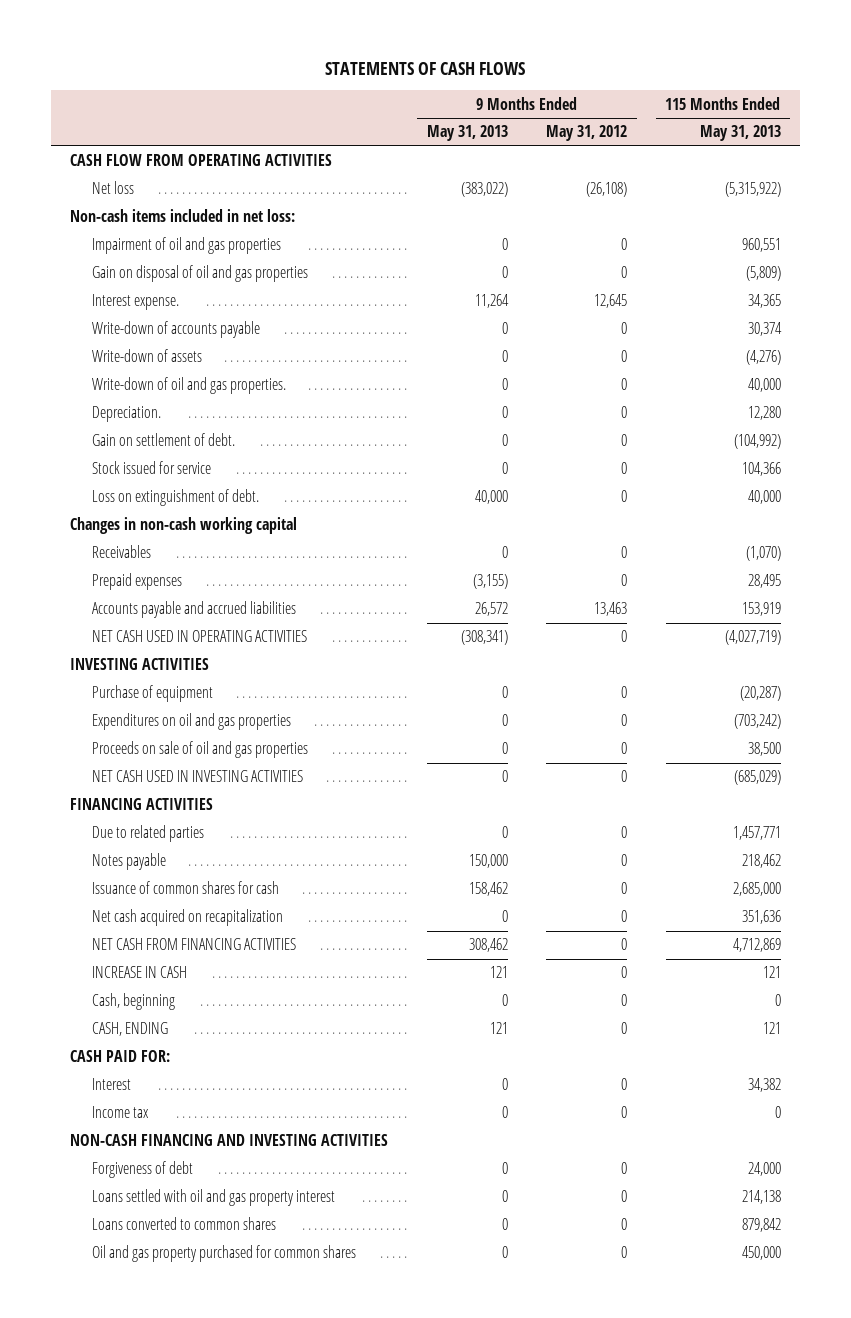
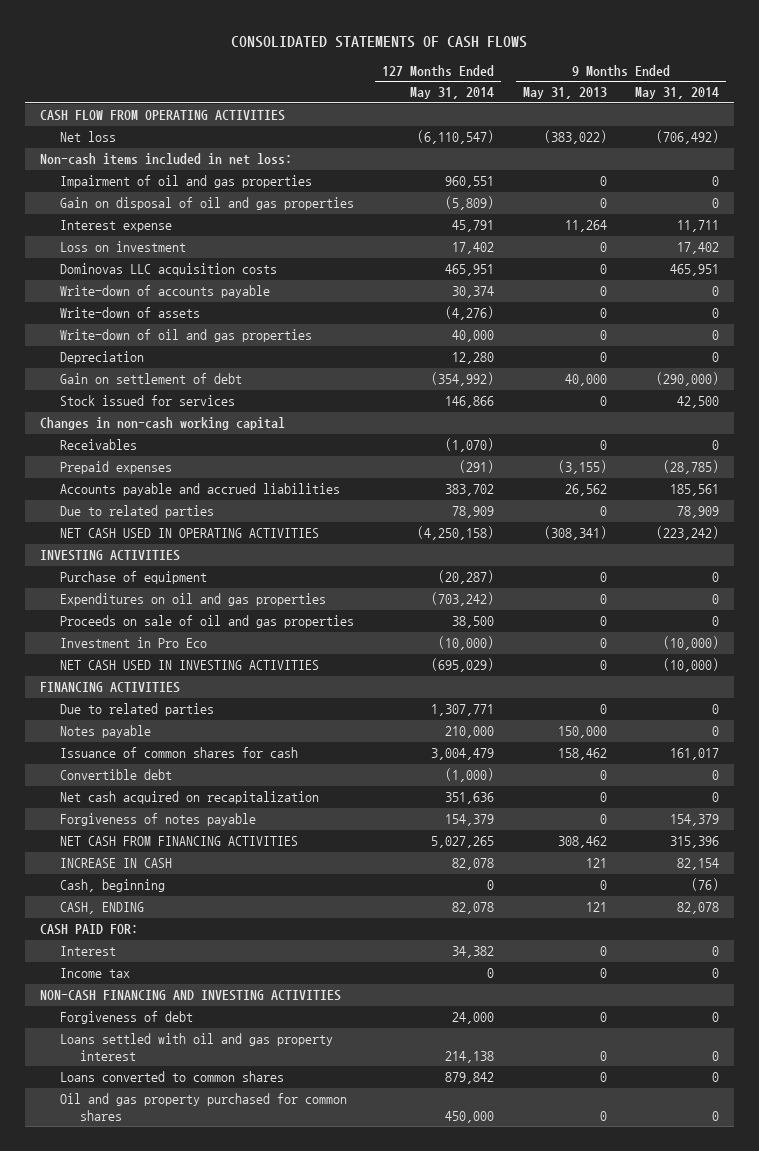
- STATEMENTS OF CASH FLOWS
+ CONSOLIDATED STATEMENTS OF CASH FLOWS
- | 9 Months Ended May 31, 2013 | 9 Months Ended May 31, 2012 | 115 Months Ended May 31, 2013
+ | 127 Months Ended May 31, 2014 | 9 Months Ended May 31, 2013 | 9 Months Ended May 31, 2014
- Interest expense. | 11,264 | 12,645 | 34,365
+ Interest expense | 45,791 | 11,264 | 11,711
+ Loss on investment | 17,402 | 0 | 17,402
+ Dominovas LLC acquisition costs | 465,951 | 0 | 465,951
- Write-down of oil and gas properties. | 0 | 0 | 40,000
- Depreciation. | 0 | 0 | 12,280
- Gain on settlement of debt. | 0 | 0 | (104,992)
- Stock issued for service | 0 | 0 | 104,366
- Loss on extinguishment of debt. | 40,000 | 0 | 40,000
+ Write-down of oil and gas properties | 40,000 | 0 | 0
+ Depreciation | 12,280 | 0 | 0
+ Gain on settlement of debt | (354,992) | 40,000 | (290,000)
+ Stock issued for services | 146,866 | 0 | 42,500
- Accounts payable and accrued liabilities | 26,572 | 13,463 | 153,919
+ Accounts payable and accrued liabilities | 383,702 | 26,562 | 185,561
+ Due to related parties | 78,909 | 0 | 78,909
+ Investment in Pro Eco | (10,000) | 0 | (10,000)
+ Convertible debt | (1,000) | 0 | 0
+ Forgiveness of notes payable | 154,379 | 0 | 154,379

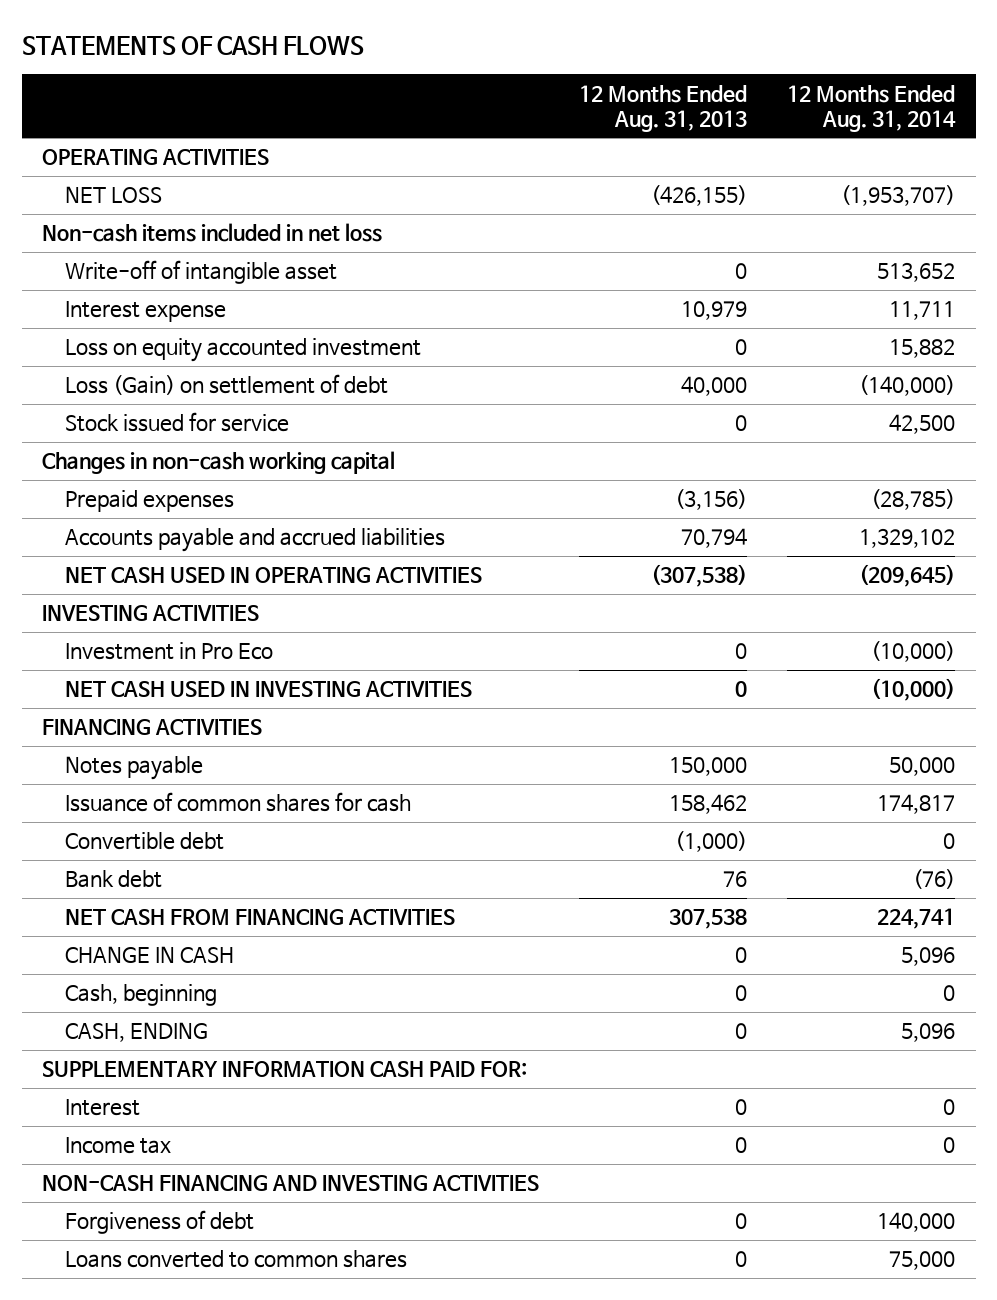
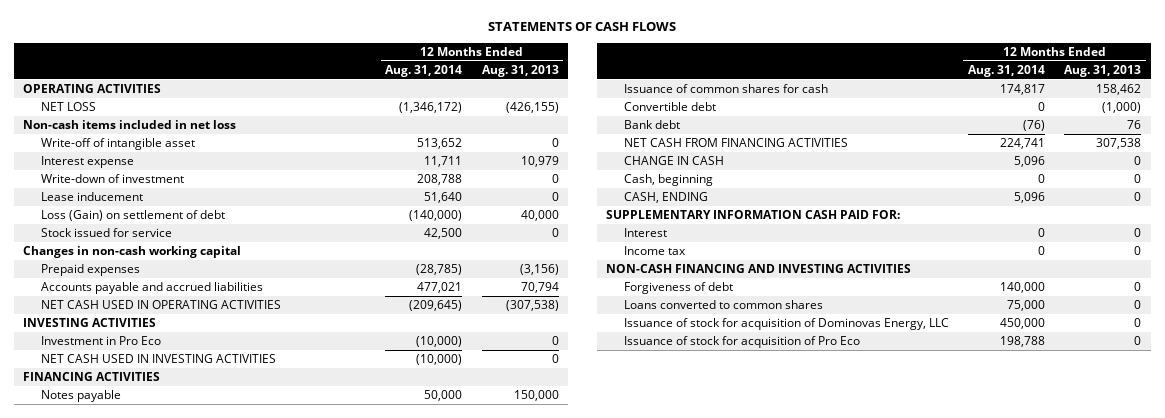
- | 12 Months Ended Aug. 31, 2013 | 12 Months Ended Aug. 31, 2014
+ | 12 Months Ended Aug. 31, 2014 | 12 Months Ended Aug. 31, 2013
- NET LOSS | (426,155) | (1,953,707)
+ NET LOSS | (1,346,172) | (426,155)
- Loss on equity accounted investment | 0 | 15,882
+ Write-down of investment | 208,788 | 0
+ Lease inducement | 51,640 | 0
- Accounts payable and accrued liabilities | 70,794 | 1,329,102
+ Accounts payable and accrued liabilities | 477,021 | 70,794
+ Issuance of stock for acquisition of Dominovas Energy, LLC | 450,000 | 0
+ Issuance of stock for acquisition of Pro Eco | 198,788 | 0

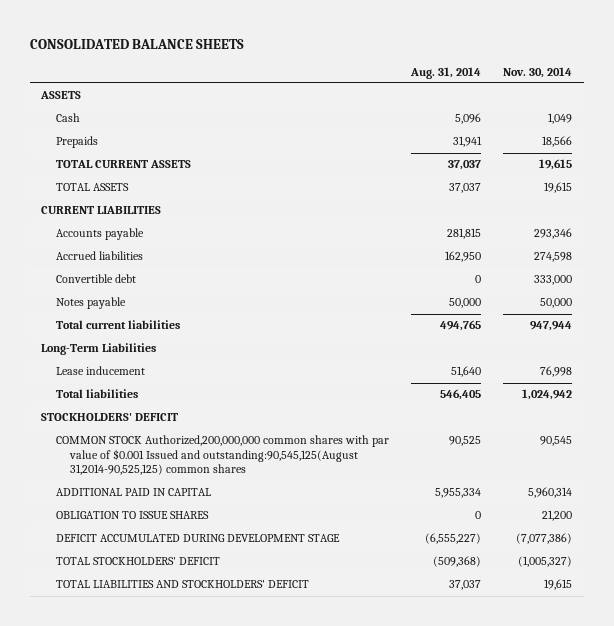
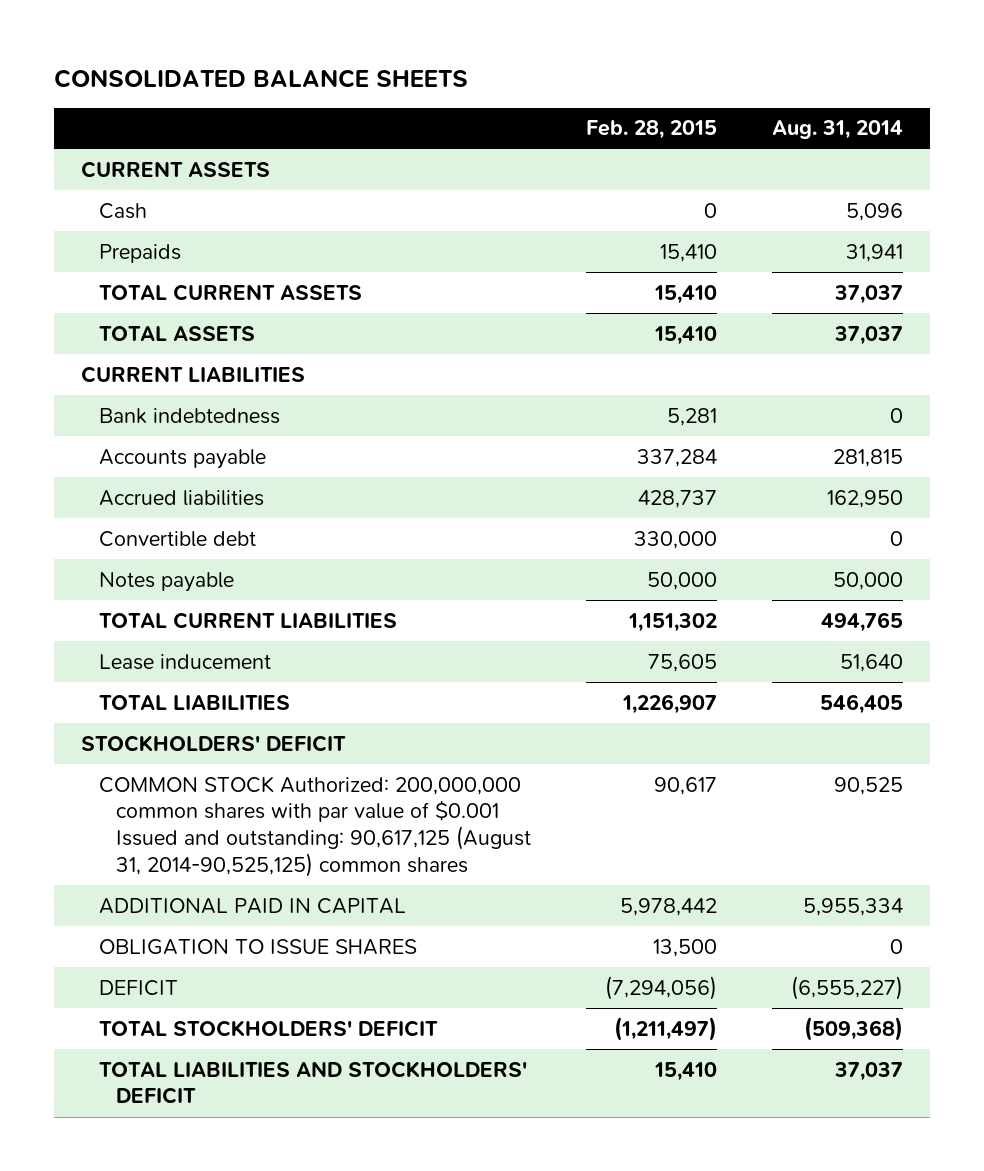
- | Aug. 31, 2014 | Nov. 30, 2014
+ | Feb. 28, 2015 | Aug. 31, 2014
- ASSETS
+ CURRENT ASSETS
+ Bank indebtedness | 5,281 | 0
- Total current liabilities | 494,765 | 947,944
- Long-Term Liabilities
+ TOTAL CURRENT LIABILITIES | 1,151,302 | 494,765
- Total liabilities | 546,405 | 1,024,942
+ TOTAL LIABILITIES | 1,226,907 | 546,405
- COMMON STOCK Authorized,200,000,000 common shares with par value of $0.001 Issued and outstanding:90,545,125(August 31,2014-90,525,125) common shares | 90,525 | 90,545
+ COMMON STOCK Authorized: 200,000,000 common shares with par value of $0.001 Issued and outstanding: 90,617,125 (August 31, 2014-90,525,125) common shares | 90,617 | 90,525
- DEFICIT ACCUMULATED DURING DEVELOPMENT STAGE | (6,555,227) | (7,077,386)
+ DEFICIT | (7,294,056) | (6,555,227)

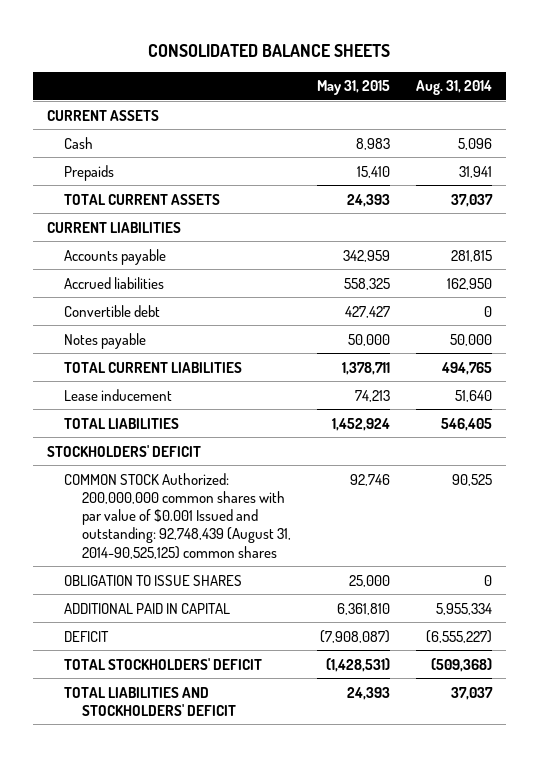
- | Feb. 28, 2015 | Aug. 31, 2014
+ | May 31, 2015 | Aug. 31, 2014
- TOTAL ASSETS | 15,410 | 37,037
- Bank indebtedness | 5,281 | 0
- COMMON STOCK Authorized: 200,000,000 common shares with par value of $0.001 Issued and outstanding: 90,617,125 (August 31, 2014-90,525,125) common shares | 90,617 | 90,525
+ COMMON STOCK Authorized: 200,000,000 common shares with par value of $0.001 Issued and outstanding: 92,748,439 (August 31, 2014-90,525,125) common shares | 92,746 | 90,525
moved down: ADDITIONAL PAID IN CAPITAL | 6,361,810 | 5,955,334

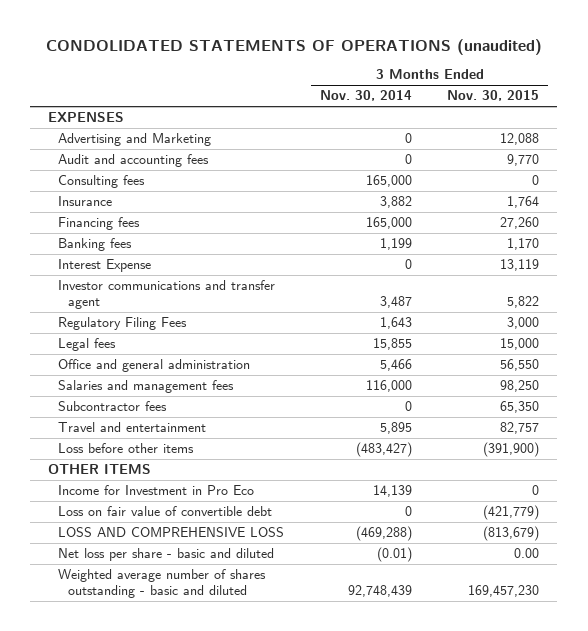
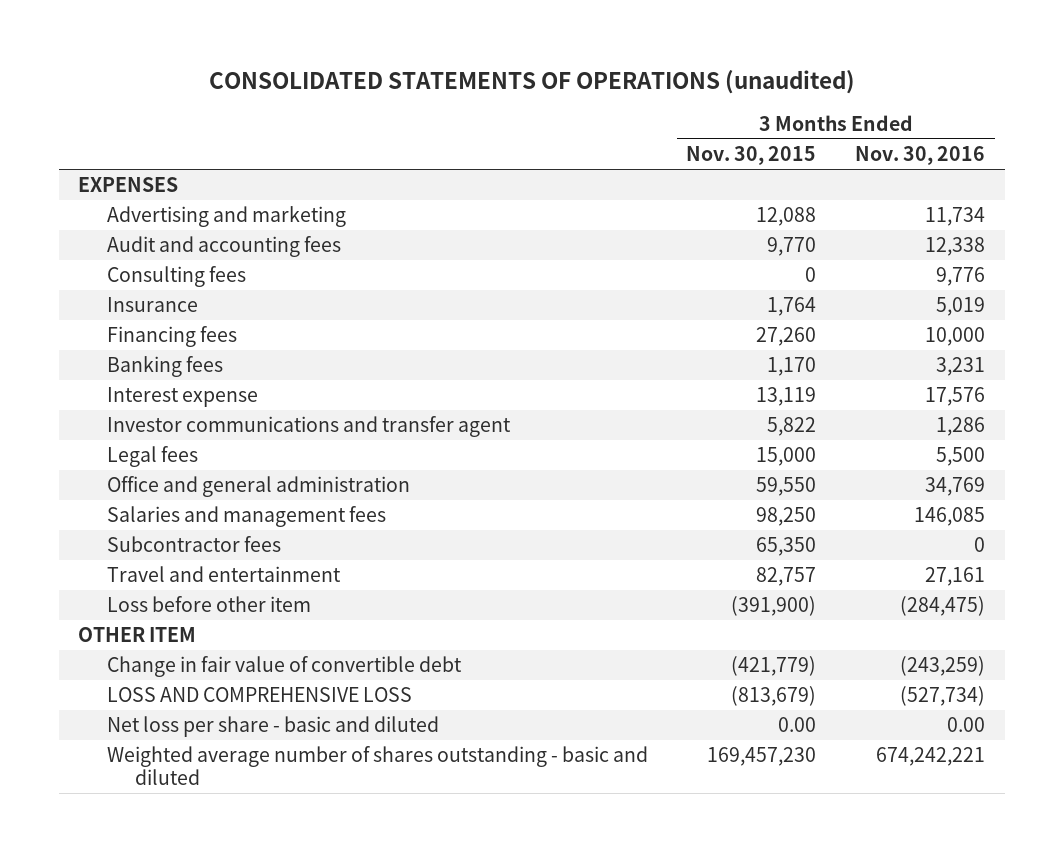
- CONDOLIDATED STATEMENTS OF OPERATIONS (unaudited)
+ CONSOLIDATED STATEMENTS OF OPERATIONS (unaudited)
- | 3 Months Ended Nov. 30, 2014 | 3 Months Ended Nov. 30, 2015
+ | 3 Months Ended Nov. 30, 2015 | 3 Months Ended Nov. 30, 2016
- Advertising and Marketing | 0 | 12,088
+ Advertising and marketing | 12,088 | 11,734
- Interest Expense | 0 | 13,119
+ Interest expense | 13,119 | 17,576
- Regulatory Filing Fees | 1,643 | 3,000
- Office and general administration | 5,466 | 56,550
+ Office and general administration | 59,550 | 34,769
- Loss before other items | (483,427) | (391,900)
- OTHER ITEMS
- Income for Investment in Pro Eco | 14,139 | 0
- Loss on fair value of convertible debt | 0 | (421,779)
+ Loss before other item | (391,900) | (284,475)
+ OTHER ITEM
+ Change in fair value of convertible debt | (421,779) | (243,259)

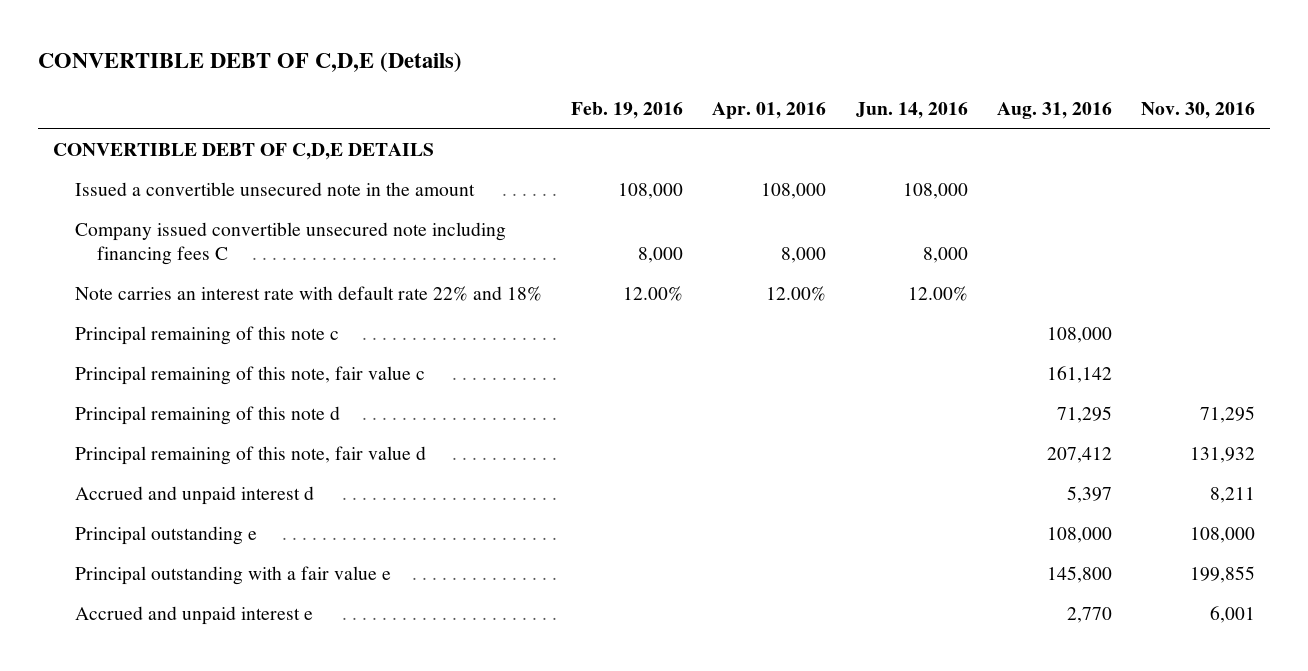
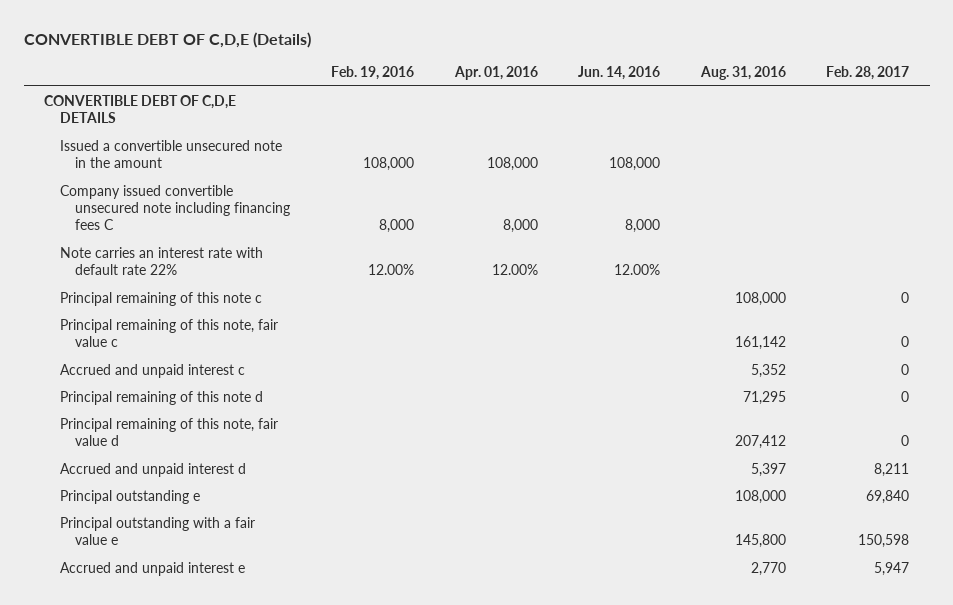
- | Feb. 19, 2016 | Apr. 01, 2016 | Jun. 14, 2016 | Aug. 31, 2016 | Nov. 30, 2016
+ | Feb. 19, 2016 | Apr. 01, 2016 | Jun. 14, 2016 | Aug. 31, 2016 | Feb. 28, 2017
- Note carries an interest rate with default rate 22% and 18% | 12.00% | 12.00% | 12.00% | |
+ Note carries an interest rate with default rate 22% | 12.00% | 12.00% | 12.00% | |
+ Accrued and unpaid interest c | | | | 5,352 | 0

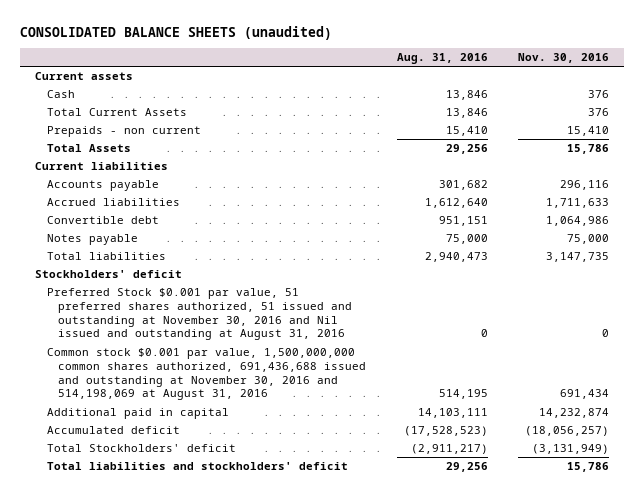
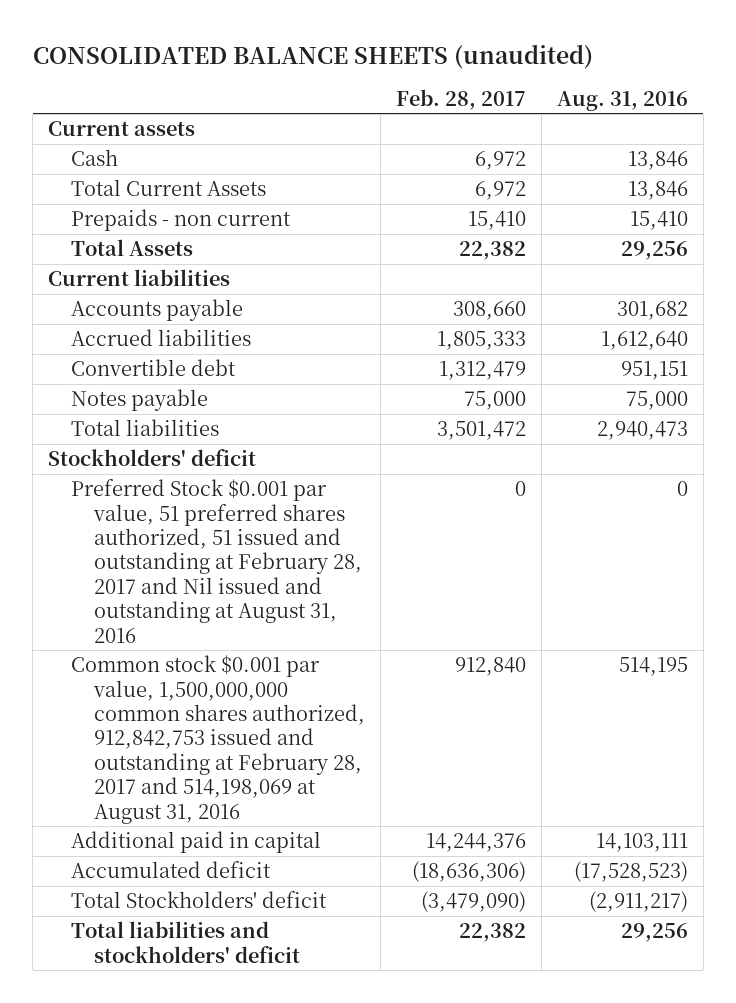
- | Aug. 31, 2016 | Nov. 30, 2016
+ | Feb. 28, 2017 | Aug. 31, 2016
- Preferred Stock $0.001 par value, 51 preferred shares authorized, 51 issued and outstanding at November 30, 2016 and Nil issued and outstanding at August 31, 2016 | 0 | 0
- Common stock $0.001 par value, 1,500,000,000 common shares authorized, 691,436,688 issued and outstanding at November 30, 2016 and 514,198,069 at August 31, 2016 | 514,195 | 691,434
+ Preferred Stock $0.001 par value, 51 preferred shares authorized, 51 issued and outstanding at February 28, 2017 and Nil issued and outstanding at August 31, 2016 | 0 | 0
+ Common stock $0.001 par value, 1,500,000,000 common shares authorized, 912,842,753 issued and outstanding at February 28, 2017 and 514,198,069 at August 31, 2016 | 912,840 | 514,195

